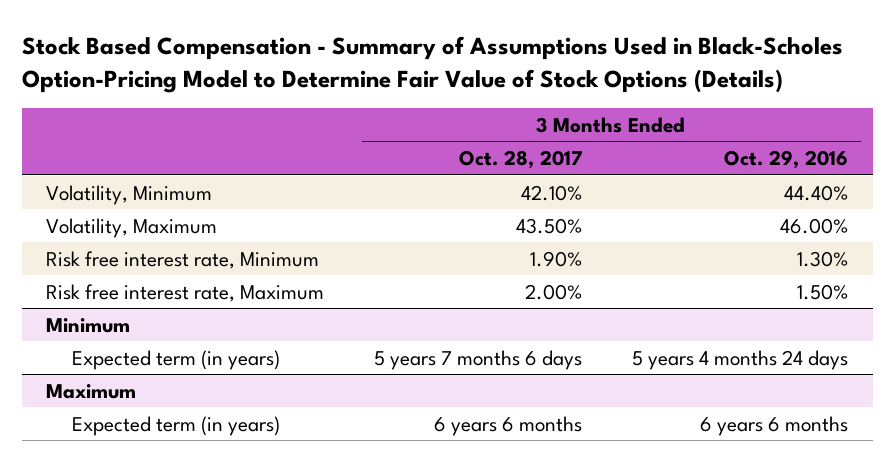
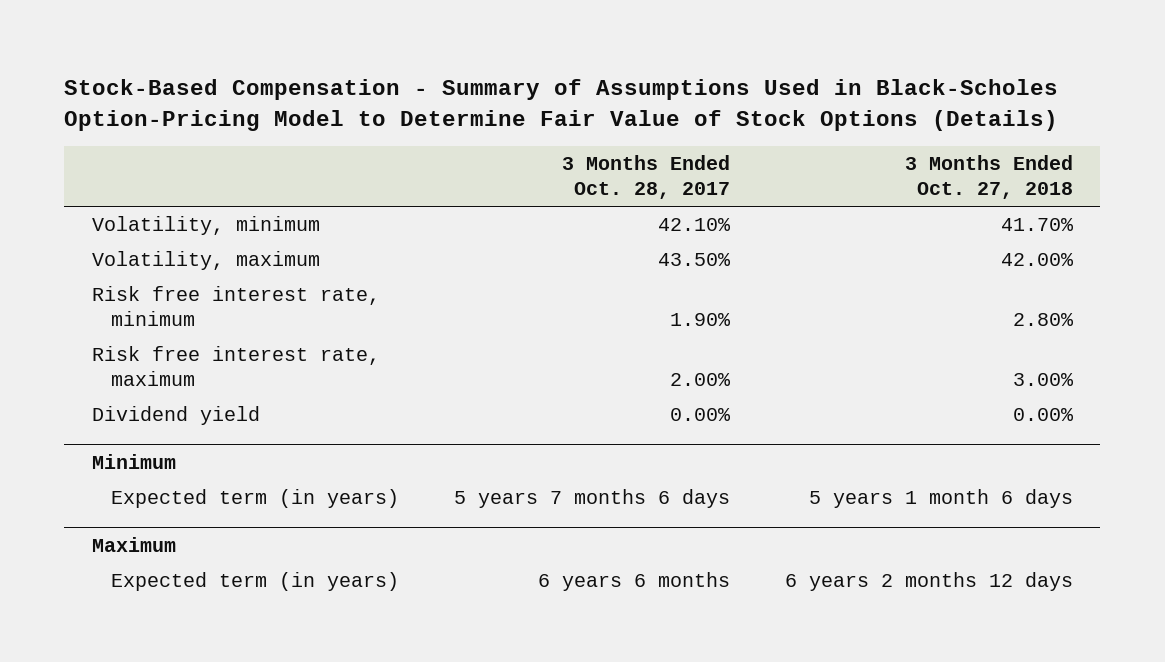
- Stock Based Compensation - Summary of Assumptions Used in Black-Scholes Option-Pricing Model to Determine Fair Value of Stock Options (Details)
+ Stock-Based Compensation - Summary of Assumptions Used in Black-Scholes Option-Pricing Model to Determine Fair Value of Stock Options (Details)
- | 3 Months Ended Oct. 28, 2017 | 3 Months Ended Oct. 29, 2016
+ | 3 Months Ended Oct. 28, 2017 | 3 Months Ended Oct. 27, 2018
- Volatility, Minimum | 42.10% | 44.40%
- Volatility, Maximum | 43.50% | 46.00%
- Risk free interest rate, Minimum | 1.90% | 1.30%
- Risk free interest rate, Maximum | 2.00% | 1.50%
+ Volatility, minimum | 42.10% | 41.70%
+ Volatility, maximum | 43.50% | 42.00%
+ Risk free interest rate, minimum | 1.90% | 2.80%
+ Risk free interest rate, maximum | 2.00% | 3.00%
+ Dividend yield | 0.00% | 0.00%

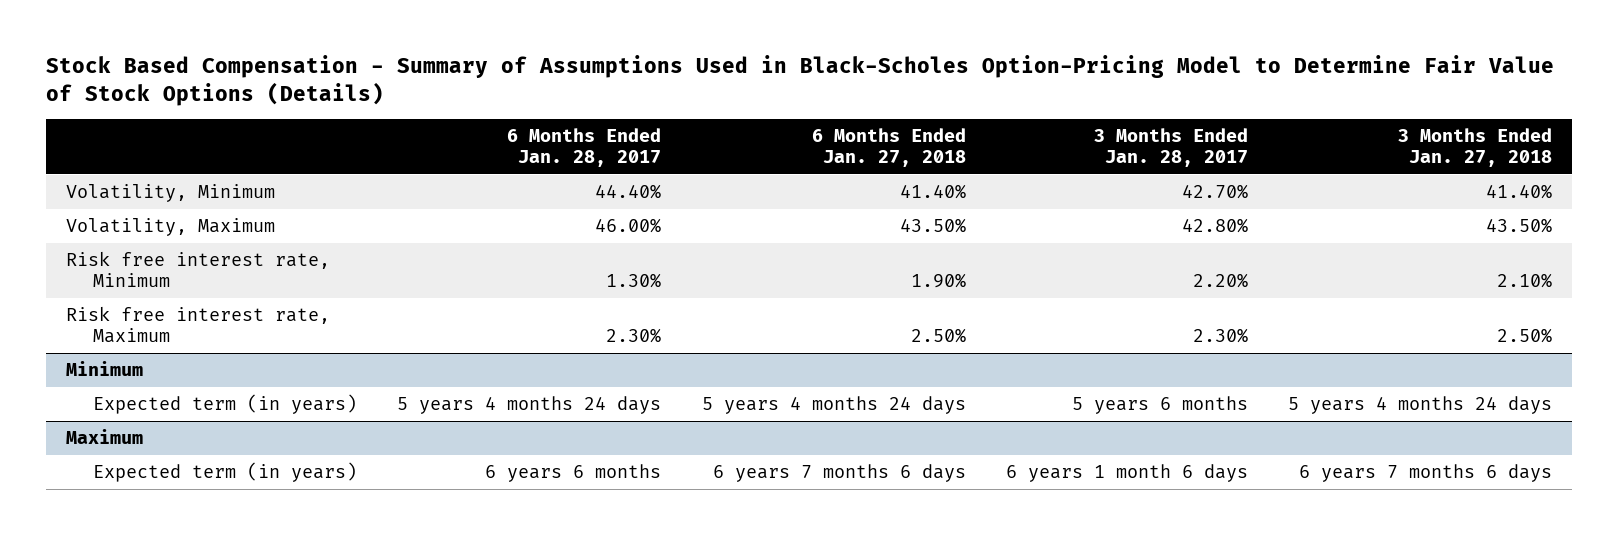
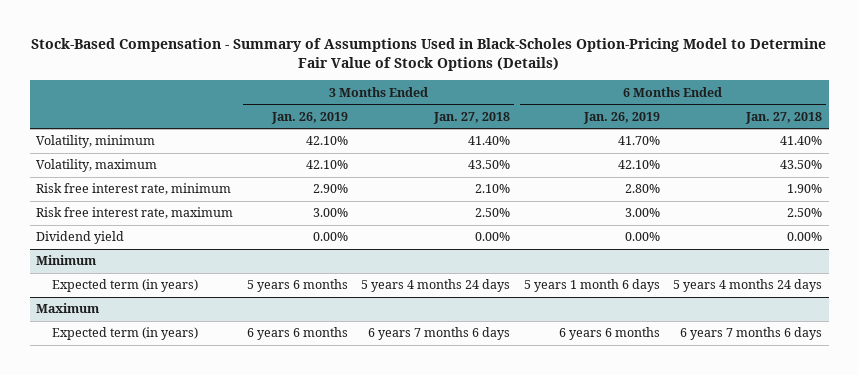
- Stock Based Compensation - Summary of Assumptions Used in Black-Scholes Option-Pricing Model to Determine Fair Value of Stock Options (Details)
+ Stock-Based Compensation - Summary of Assumptions Used in Black-Scholes Option-Pricing Model to Determine Fair Value of Stock Options (Details)
- | 6 Months Ended Jan. 28, 2017 | 6 Months Ended Jan. 27, 2018 | 3 Months Ended Jan. 28, 2017 | 3 Months Ended Jan. 27, 2018
+ | 3 Months Ended Jan. 26, 2019 | 3 Months Ended Jan. 27, 2018 | 6 Months Ended Jan. 26, 2019 | 6 Months Ended Jan. 27, 2018
- Volatility, Minimum | 44.40% | 41.40% | 42.70% | 41.40%
- Volatility, Maximum | 46.00% | 43.50% | 42.80% | 43.50%
- Risk free interest rate, Minimum | 1.30% | 1.90% | 2.20% | 2.10%
- Risk free interest rate, Maximum | 2.30% | 2.50% | 2.30% | 2.50%
+ Volatility, minimum | 42.10% | 41.40% | 41.70% | 41.40%
+ Volatility, maximum | 42.10% | 43.50% | 42.10% | 43.50%
+ Risk free interest rate, minimum | 2.90% | 2.10% | 2.80% | 1.90%
+ Risk free interest rate, maximum | 3.00% | 2.50% | 3.00% | 2.50%
+ Dividend yield | 0.00% | 0.00% | 0.00% | 0.00%

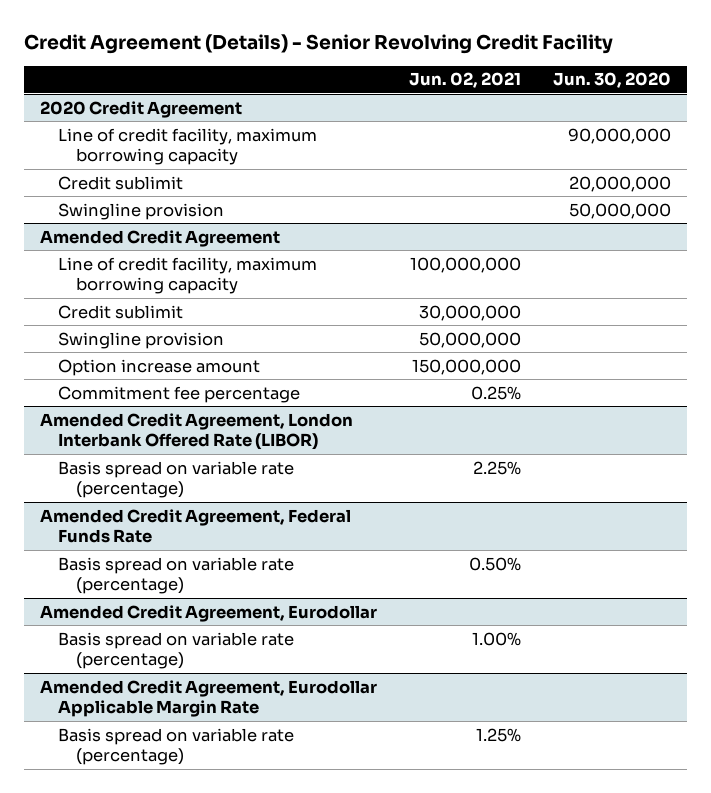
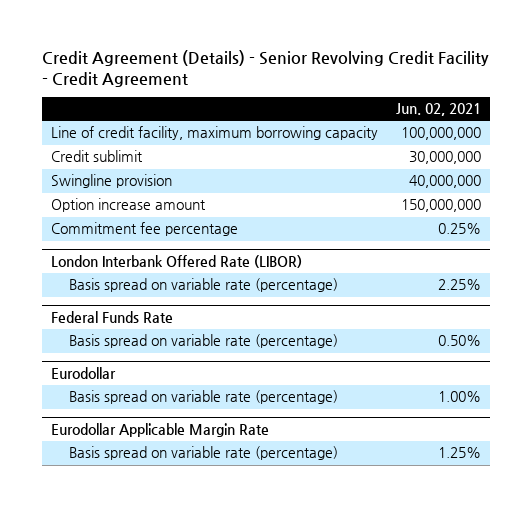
- Credit Agreement (Details) - Senior Revolving Credit Facility
+ Credit Agreement (Details) - Senior Revolving Credit Facility - Credit Agreement
- | Jun. 02, 2021 | Jun. 30, 2020
+ | Jun. 02, 2021
- 2020 Credit Agreement
- Line of credit facility, maximum borrowing capacity | | 90,000,000
- Credit sublimit | | 20,000,000
- Swingline provision | | 50,000,000
- Amended Credit Agreement
- Swingline provision | 50,000,000 |
+ Swingline provision | 40,000,000
- Amended Credit Agreement, London Interbank Offered Rate (LIBOR)
+ London Interbank Offered Rate (LIBOR)
- Amended Credit Agreement, Federal Funds Rate
+ Federal Funds Rate
- Amended Credit Agreement, Eurodollar
+ Eurodollar
- Amended Credit Agreement, Eurodollar Applicable Margin Rate
+ Eurodollar Applicable Margin Rate

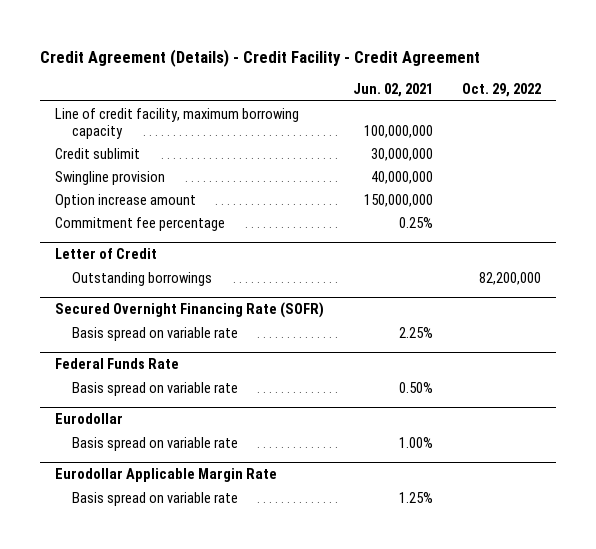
- Credit Agreement (Details) - Senior Revolving Credit Facility - Credit Agreement
+ Credit Agreement (Details) - Credit Facility - Credit Agreement
- | Jun. 02, 2021
+ | Jun. 02, 2021 | Oct. 29, 2022
- London Interbank Offered Rate (LIBOR)
- Basis spread on variable rate (percentage) | 2.25%
+ Letter of Credit
+ Outstanding borrowings | | 82,200,000
+ Secured Overnight Financing Rate (SOFR)
+ Basis spread on variable rate | 2.25% |
@ Federal Funds Rate
- Basis spread on variable rate (percentage) | 0.50%
+ Basis spread on variable rate | 0.50% |
@ Eurodollar
- Basis spread on variable rate (percentage) | 1.00%
+ Basis spread on variable rate | 1.00% |
@ Eurodollar Applicable Margin Rate
- Basis spread on variable rate (percentage) | 1.25%
+ Basis spread on variable rate | 1.25% |

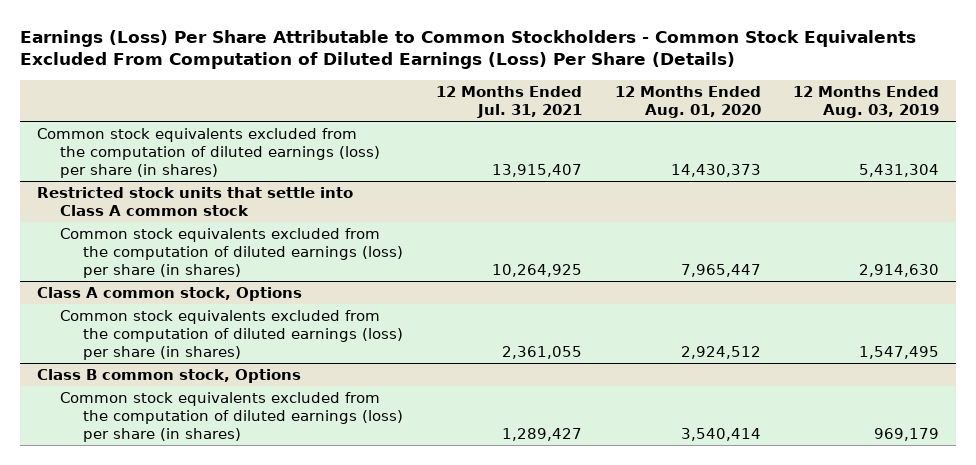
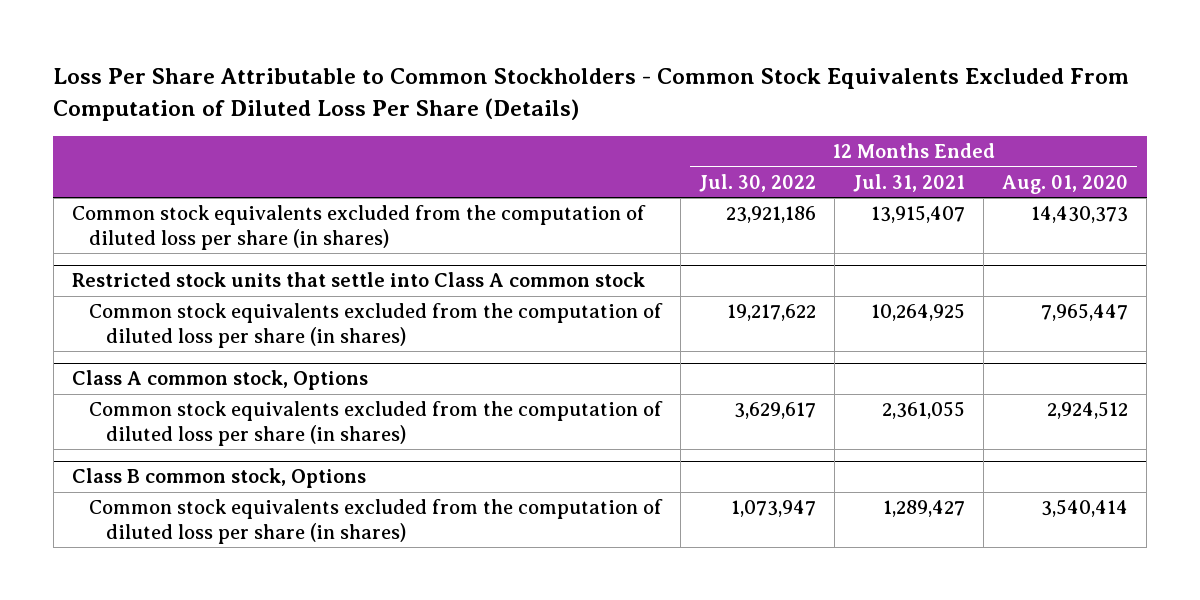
- Earnings (Loss) Per Share Attributable to Common Stockholders - Common Stock Equivalents Excluded From Computation of Diluted Earnings (Loss) Per Share (Details)
+ Loss Per Share Attributable to Common Stockholders - Common Stock Equivalents Excluded From Computation of Diluted Loss Per Share (Details)
- | 12 Months Ended Jul. 31, 2021 | 12 Months Ended Aug. 01, 2020 | 12 Months Ended Aug. 03, 2019
+ | 12 Months Ended Jul. 30, 2022 | 12 Months Ended Jul. 31, 2021 | 12 Months Ended Aug. 01, 2020
- Common stock equivalents excluded from the computation of diluted earnings (loss) per share (in shares) | 13,915,407 | 14,430,373 | 5,431,304
+ Common stock equivalents excluded from the computation of diluted loss per share (in shares) | 23,921,186 | 13,915,407 | 14,430,373
@ Restricted stock units that settle into Class A common stock
- Common stock equivalents excluded from the computation of diluted earnings (loss) per share (in shares) | 10,264,925 | 7,965,447 | 2,914,630
+ Common stock equivalents excluded from the computation of diluted loss per share (in shares) | 19,217,622 | 10,264,925 | 7,965,447
@ Class A common stock, Options
- Common stock equivalents excluded from the computation of diluted earnings (loss) per share (in shares) | 2,361,055 | 2,924,512 | 1,547,495
+ Common stock equivalents excluded from the computation of diluted loss per share (in shares) | 3,629,617 | 2,361,055 | 2,924,512
@ Class B common stock, Options
- Common stock equivalents excluded from the computation of diluted earnings (loss) per share (in shares) | 1,289,427 | 3,540,414 | 969,179
+ Common stock equivalents excluded from the computation of diluted loss per share (in shares) | 1,073,947 | 1,289,427 | 3,540,414

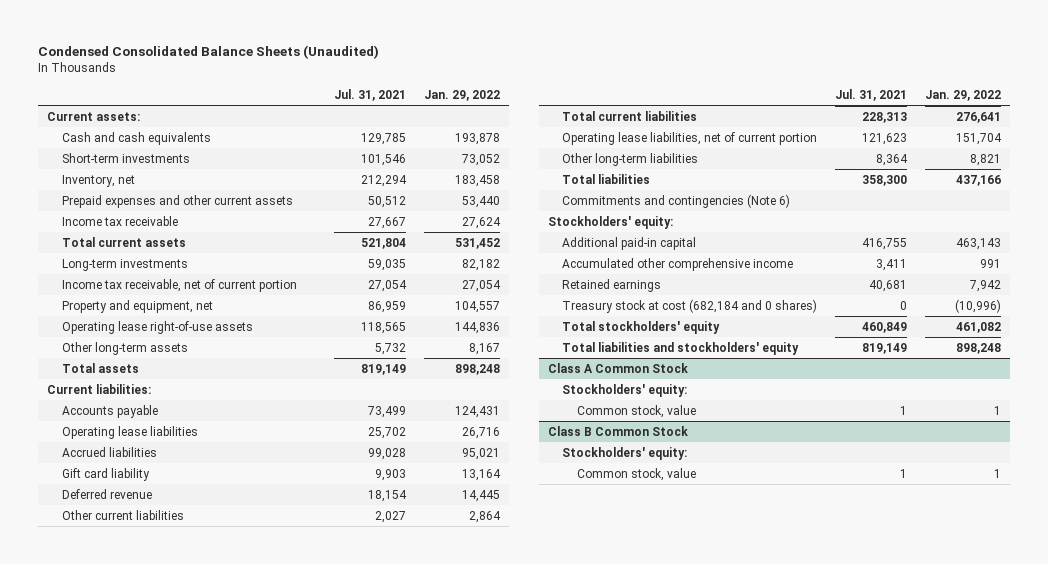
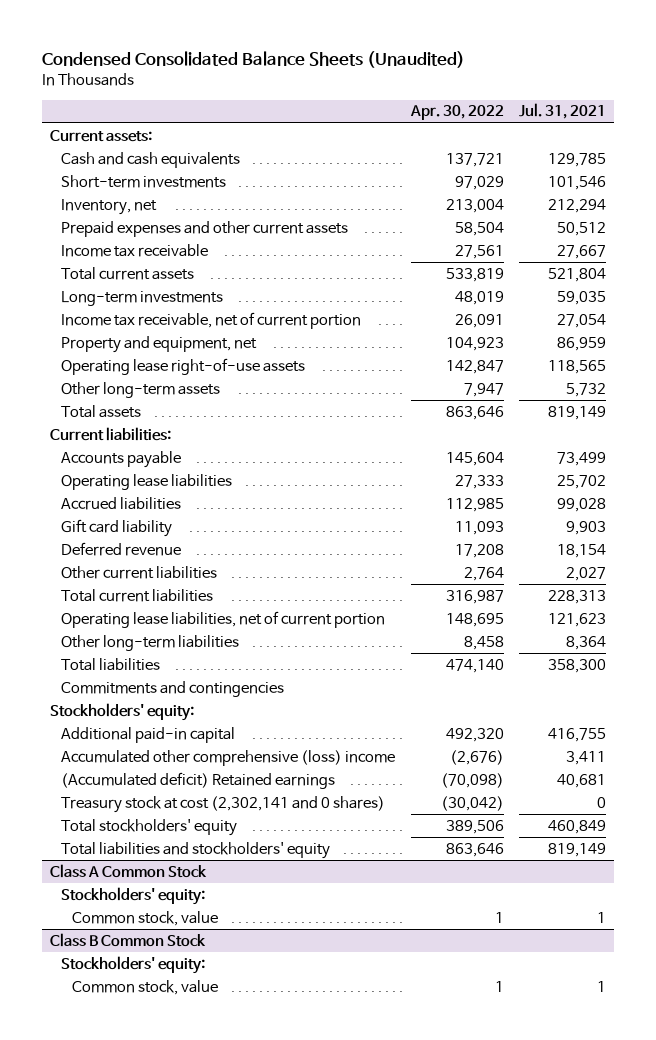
- | Jul. 31, 2021 | Jan. 29, 2022
+ | Apr. 30, 2022 | Jul. 31, 2021
- Commitments and contingencies (Note 6)
+ Commitments and contingencies
- Accumulated other comprehensive income | 3,411 | 991
- Retained earnings | 40,681 | 7,942
- Treasury stock at cost (682,184 and 0 shares) | 0 | (10,996)
+ Accumulated other comprehensive (loss) income | (2,676) | 3,411
+ (Accumulated deficit) Retained earnings | (70,098) | 40,681
+ Treasury stock at cost (2,302,141 and 0 shares) | (30,042) | 0

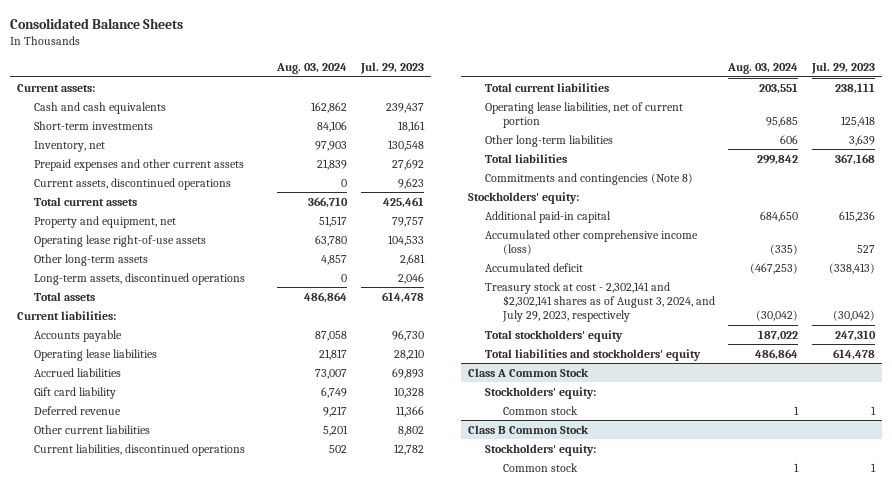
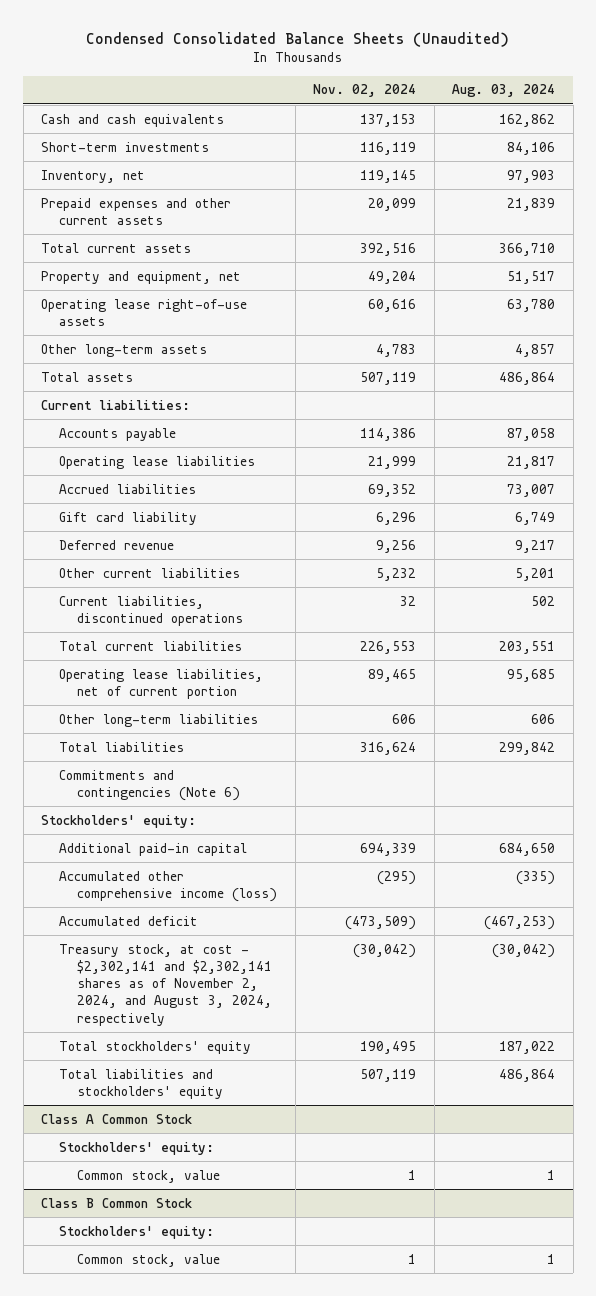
- Consolidated Balance Sheets
+ Condensed Consolidated Balance Sheets (Unaudited)
- | Aug. 03, 2024 | Jul. 29, 2023
+ | Nov. 02, 2024 | Aug. 03, 2024
- Current assets:
- Current assets, discontinued operations | 0 | 9,623
- Long-term assets, discontinued operations | 0 | 2,046
- Commitments and contingencies (Note 8)
+ Commitments and contingencies (Note 6)
- Treasury stock at cost - 2,302,141 and $2,302,141 shares as of August 3, 2024, and July 29, 2023, respectively | (30,042) | (30,042)
+ Treasury stock, at cost - $2,302,141 and $2,302,141 shares as of November 2, 2024, and August 3, 2024, respectively | (30,042) | (30,042)
@ Class A Common Stock
- Common stock | 1 | 1
+ Common stock, value | 1 | 1
@ Class B Common Stock
- Common stock | 1 | 1
+ Common stock, value | 1 | 1

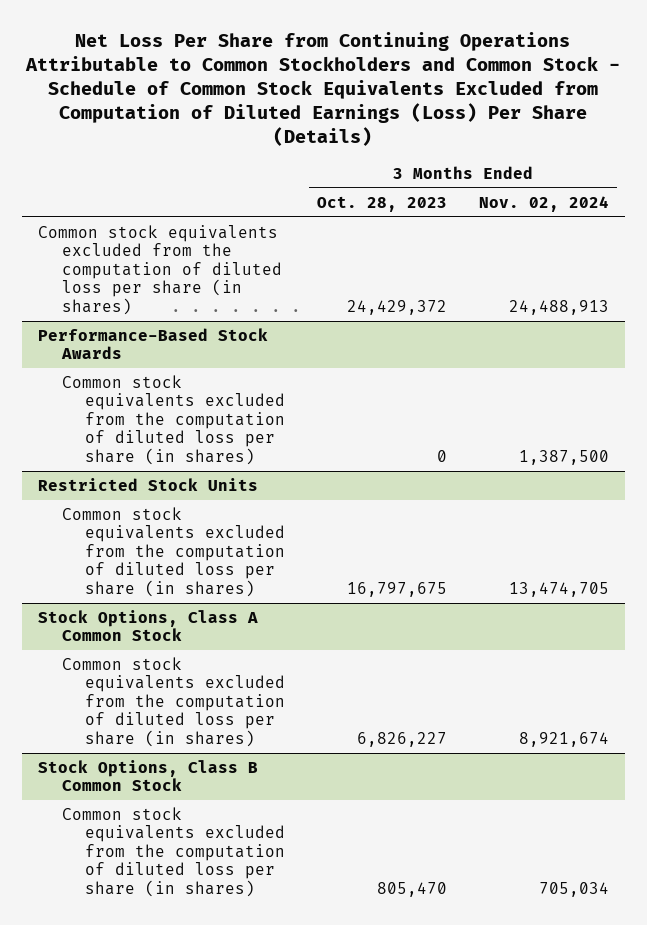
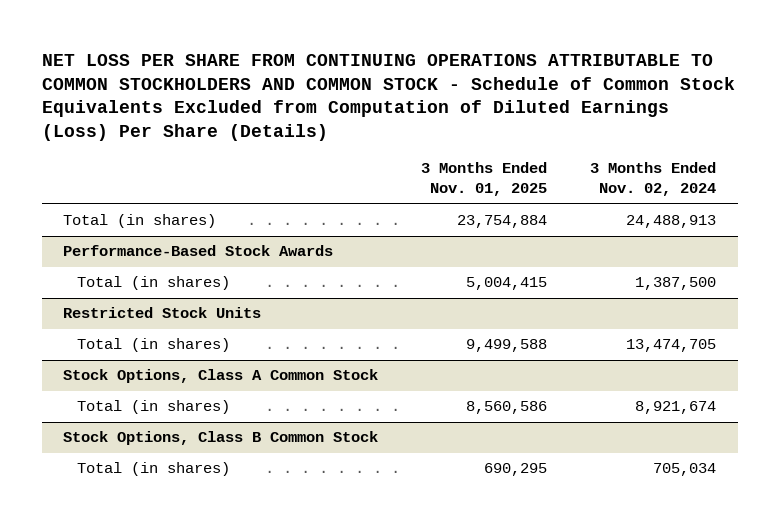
- Net Loss Per Share from Continuing Operations Attributable to Common Stockholders and Common Stock - Schedule of Common Stock Equivalents Excluded from Computation of Diluted Earnings (Loss) Per Share (Details)
+ NET LOSS PER SHARE FROM CONTINUING OPERATIONS ATTRIBUTABLE TO COMMON STOCKHOLDERS AND COMMON STOCK - Schedule of Common Stock Equivalents Excluded from Computation of Diluted Earnings (Loss) Per Share (Details)
- | 3 Months Ended Oct. 28, 2023 | 3 Months Ended Nov. 02, 2024
+ | 3 Months Ended Nov. 01, 2025 | 3 Months Ended Nov. 02, 2024
- Common stock equivalents excluded from the computation of diluted loss per share (in shares) | 24,429,372 | 24,488,913
+ Total (in shares) | 23,754,884 | 24,488,913
@ Performance-Based Stock Awards
- Common stock equivalents excluded from the computation of diluted loss per share (in shares) | 0 | 1,387,500
+ Total (in shares) | 5,004,415 | 1,387,500
@ Restricted Stock Units
- Common stock equivalents excluded from the computation of diluted loss per share (in shares) | 16,797,675 | 13,474,705
+ Total (in shares) | 9,499,588 | 13,474,705
@ Stock Options, Class A Common Stock
- Common stock equivalents excluded from the computation of diluted loss per share (in shares) | 6,826,227 | 8,921,674
+ Total (in shares) | 8,560,586 | 8,921,674
@ Stock Options, Class B Common Stock
- Common stock equivalents excluded from the computation of diluted loss per share (in shares) | 805,470 | 705,034
+ Total (in shares) | 690,295 | 705,034

